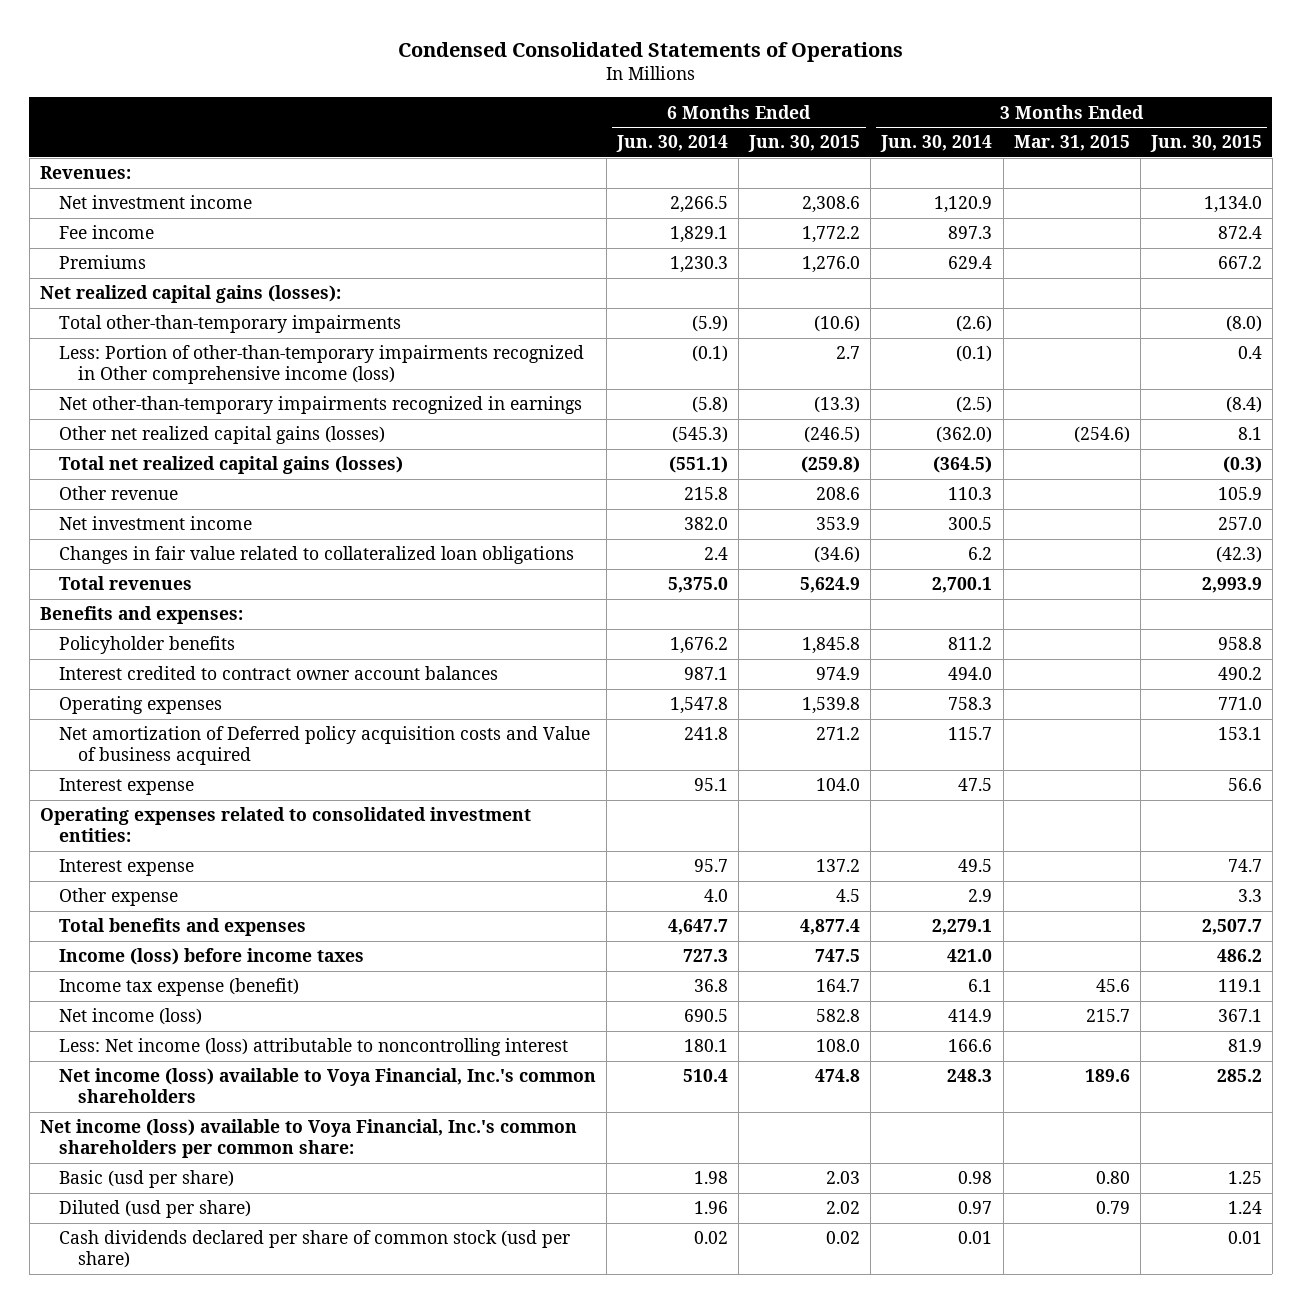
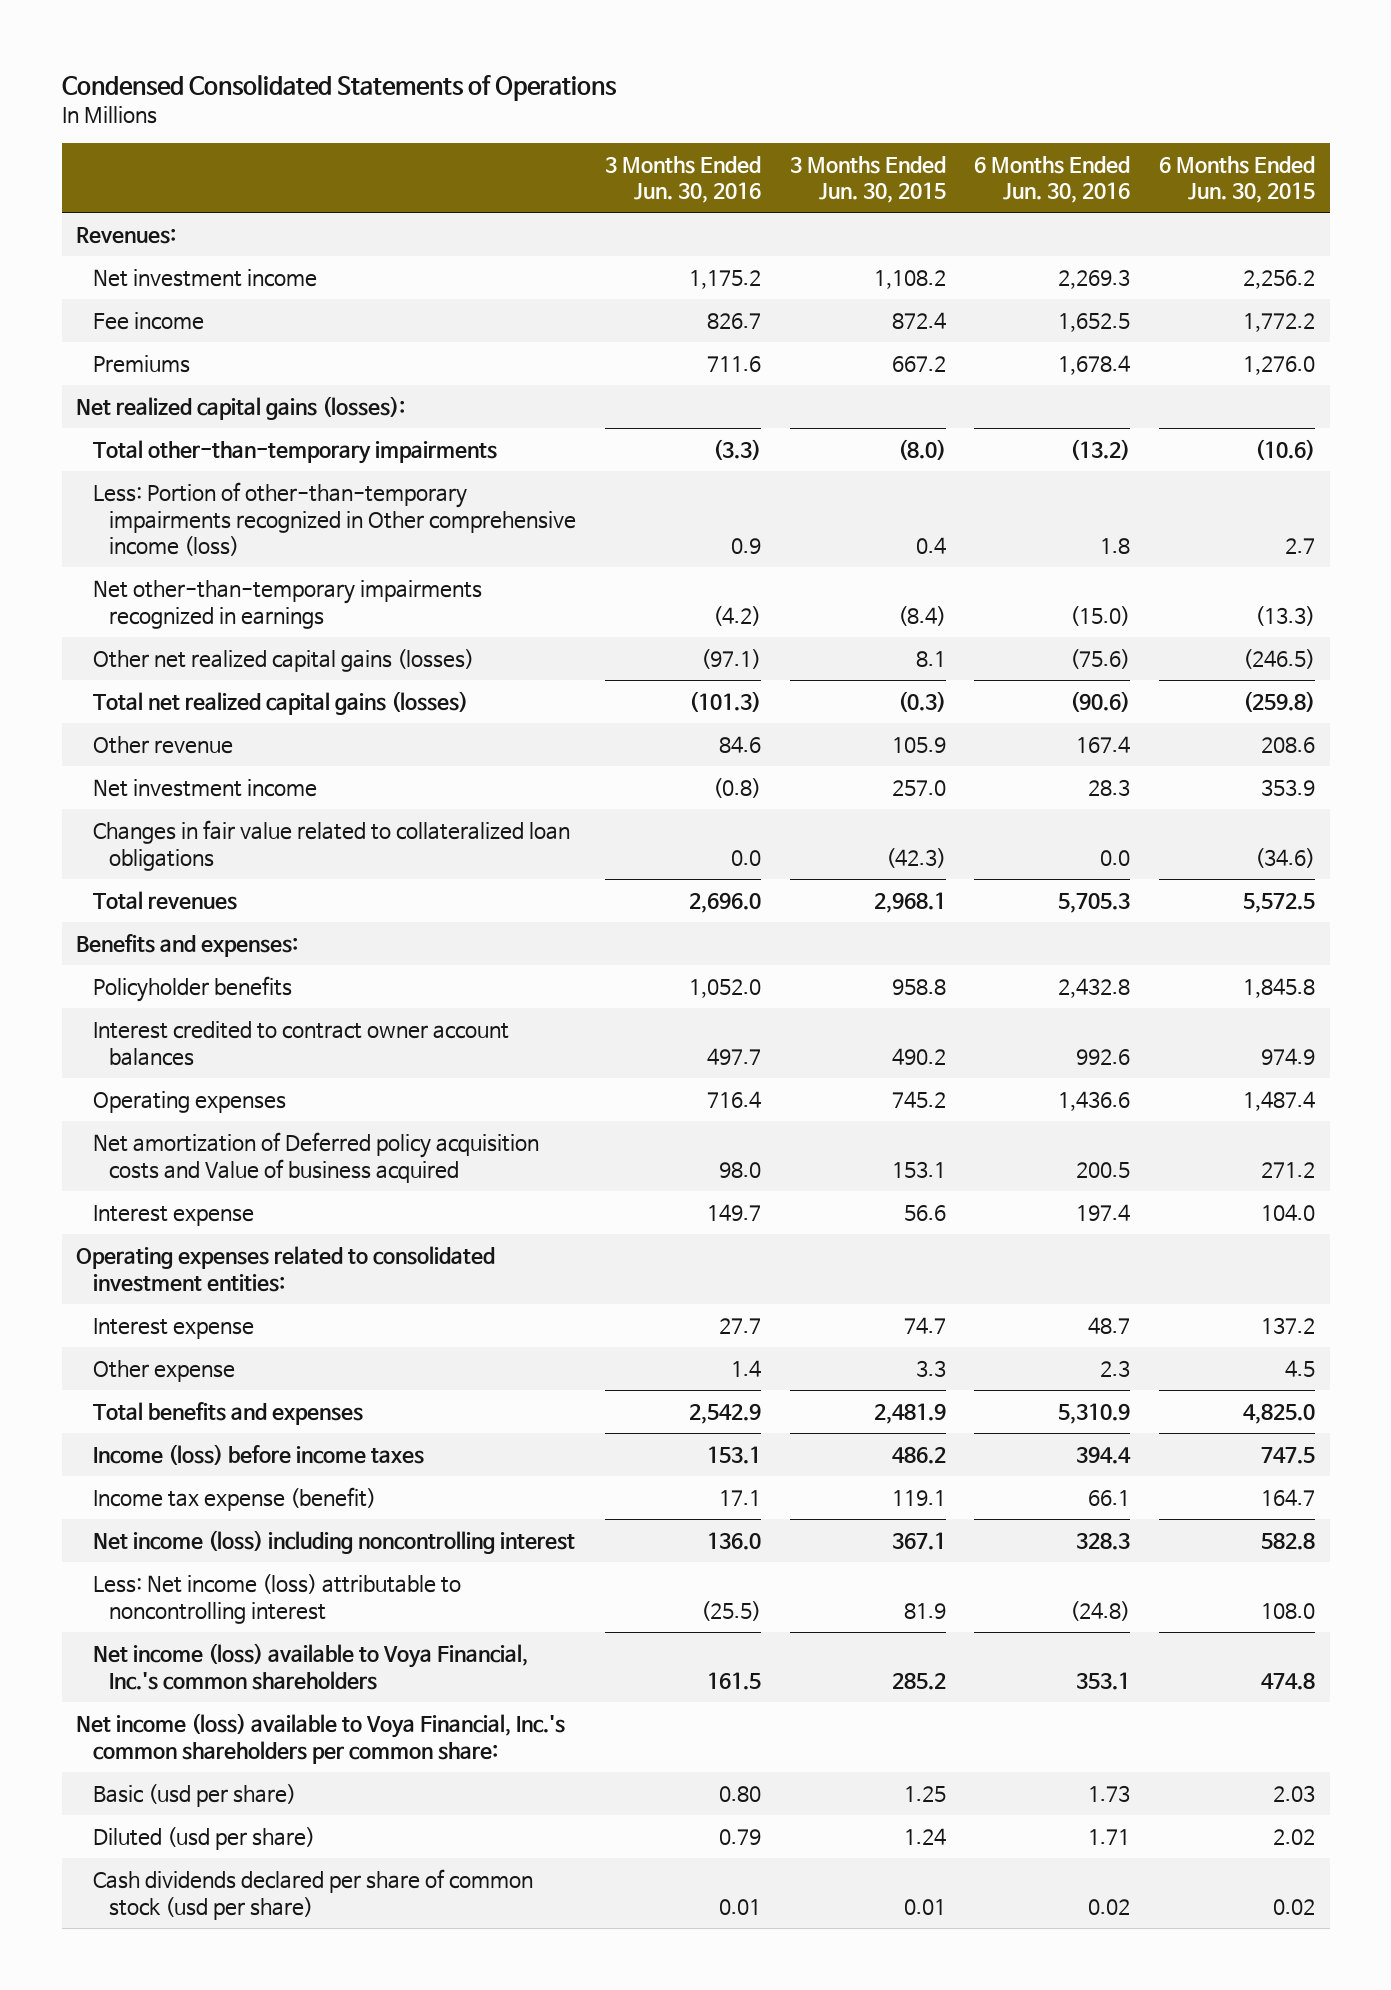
- | 6 Months Ended Jun. 30, 2014 | 6 Months Ended Jun. 30, 2015 | 3 Months Ended Jun. 30, 2014 | 3 Months Ended Mar. 31, 2015 | 3 Months Ended Jun. 30, 2015
+ | 3 Months Ended Jun. 30, 2016 | 3 Months Ended Jun. 30, 2015 | 6 Months Ended Jun. 30, 2016 | 6 Months Ended Jun. 30, 2015
- Net investment income | 2,266.5 | 2,308.6 | 1,120.9 | | 1,134.0
+ Net investment income | 1,175.2 | 1,108.2 | 2,269.3 | 2,256.2
- Total revenues | 5,375.0 | 5,624.9 | 2,700.1 | | 2,993.9
+ Total revenues | 2,696.0 | 2,968.1 | 5,705.3 | 5,572.5
- Operating expenses | 1,547.8 | 1,539.8 | 758.3 | | 771.0
+ Operating expenses | 716.4 | 745.2 | 1,436.6 | 1,487.4
- Total benefits and expenses | 4,647.7 | 4,877.4 | 2,279.1 | | 2,507.7
+ Total benefits and expenses | 2,542.9 | 2,481.9 | 5,310.9 | 4,825.0
- Net income (loss) | 690.5 | 582.8 | 414.9 | 215.7 | 367.1
+ Net income (loss) including noncontrolling interest | 136.0 | 367.1 | 328.3 | 582.8

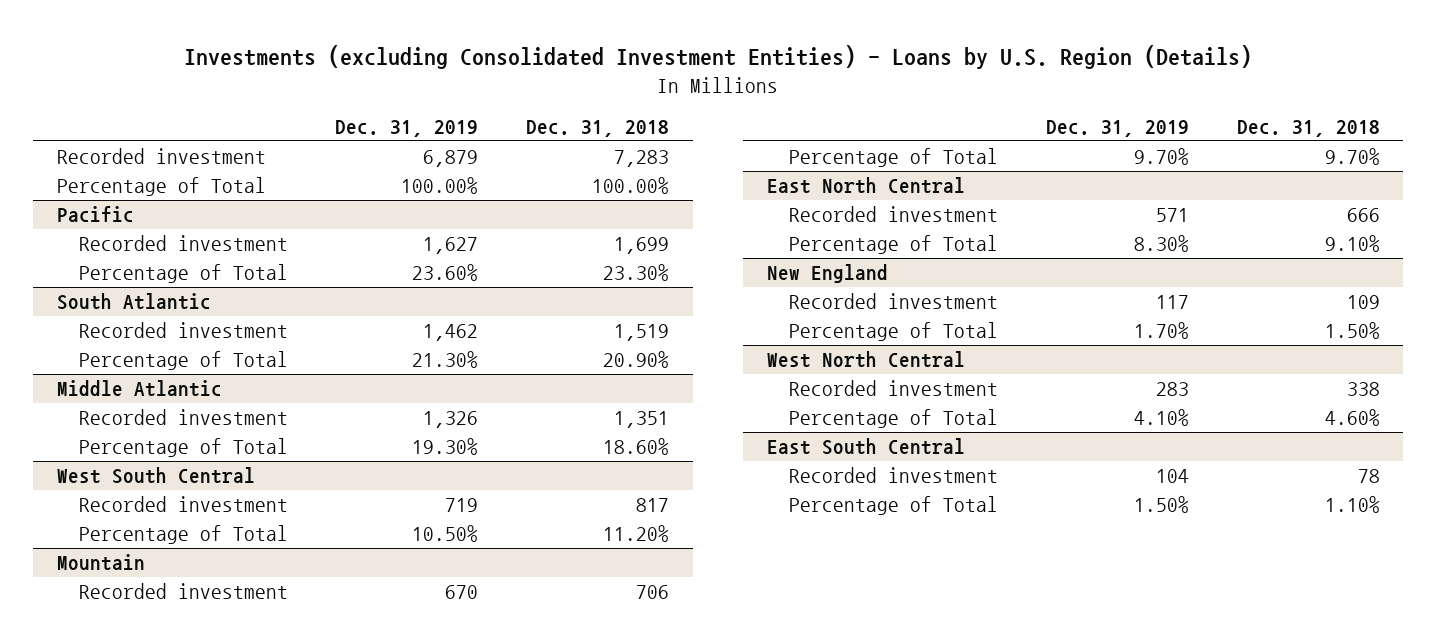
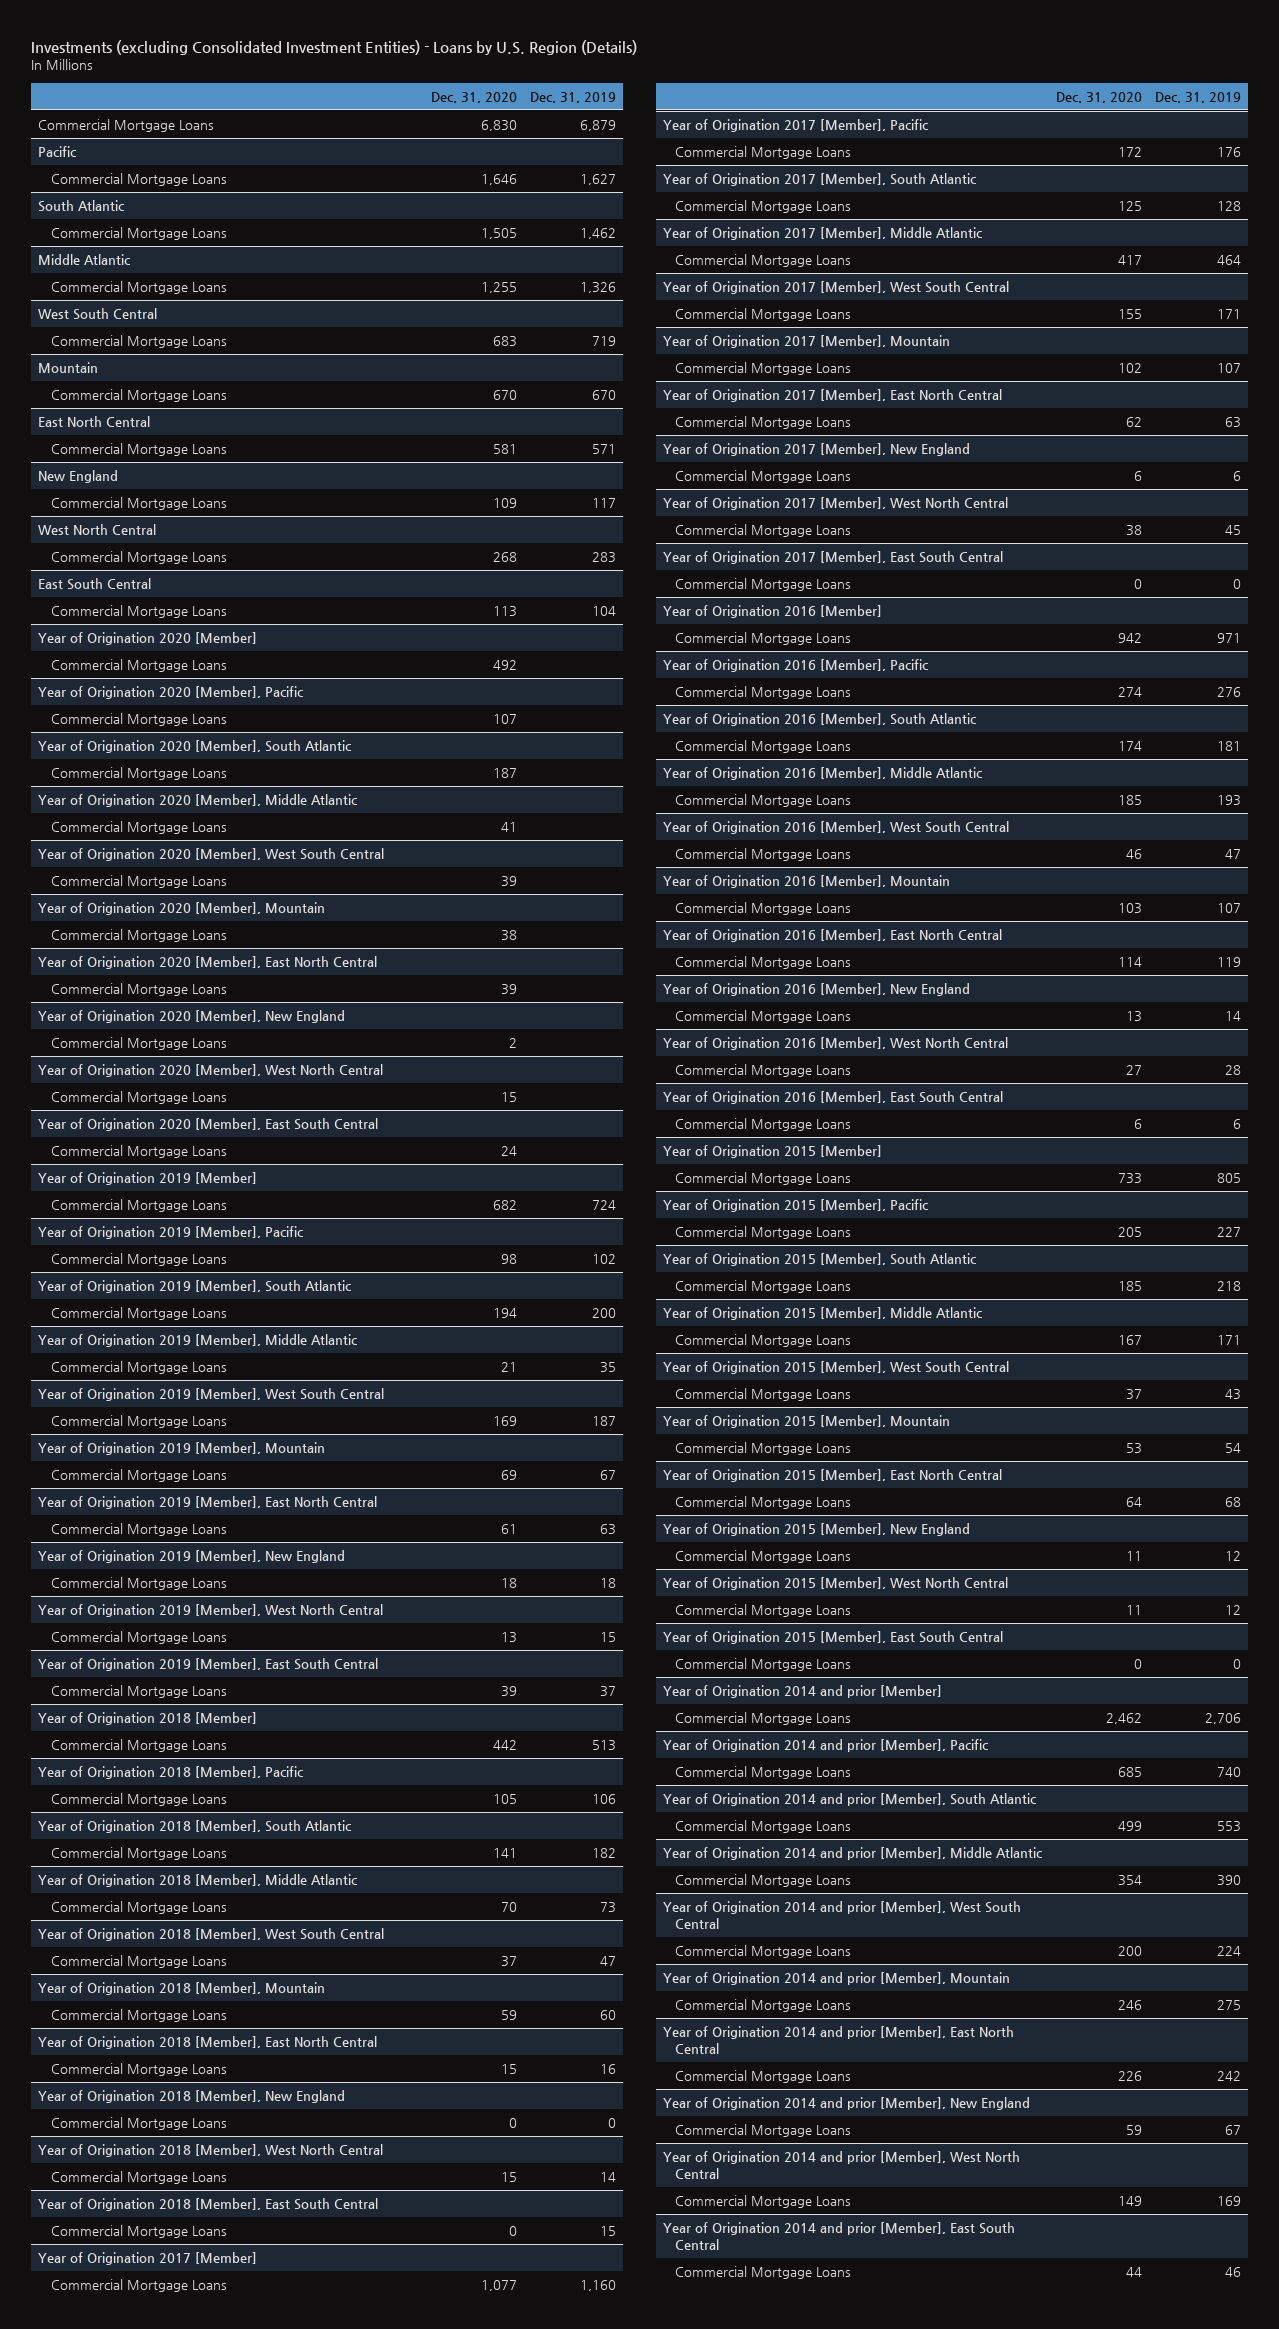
- | Dec. 31, 2019 | Dec. 31, 2018
+ | Dec. 31, 2020 | Dec. 31, 2019
- Recorded investment | 6,879 | 7,283
- Percentage of Total | 100.00% | 100.00%
+ Commercial Mortgage Loans | 6,830 | 6,879
@ Pacific
- Recorded investment | 1,627 | 1,699
- Percentage of Total | 23.60% | 23.30%
+ Commercial Mortgage Loans | 1,646 | 1,627
@ South Atlantic
- Recorded investment | 1,462 | 1,519
- Percentage of Total | 21.30% | 20.90%
+ Commercial Mortgage Loans | 1,505 | 1,462
@ Middle Atlantic
- Recorded investment | 1,326 | 1,351
- Percentage of Total | 19.30% | 18.60%
+ Commercial Mortgage Loans | 1,255 | 1,326
@ West South Central
- Recorded investment | 719 | 817
- Percentage of Total | 10.50% | 11.20%
+ Commercial Mortgage Loans | 683 | 719
@ Mountain
- Recorded investment | 670 | 706
- Percentage of Total | 9.70% | 9.70%
+ Commercial Mortgage Loans | 670 | 670
@ East North Central
- Recorded investment | 571 | 666
- Percentage of Total | 8.30% | 9.10%
+ Commercial Mortgage Loans | 581 | 571
@ New England
- Recorded investment | 117 | 109
- Percentage of Total | 1.70% | 1.50%
+ Commercial Mortgage Loans | 109 | 117
@ West North Central
- Recorded investment | 283 | 338
- Percentage of Total | 4.10% | 4.60%
+ Commercial Mortgage Loans | 268 | 283
@ East South Central
- Recorded investment | 104 | 78
- Percentage of Total | 1.50% | 1.10%
+ Commercial Mortgage Loans | 113 | 104
+ Year of Origination 2020 [Member]
+ Commercial Mortgage Loans | 492 |
+ Year of Origination 2020 [Member], Pacific
+ Commercial Mortgage Loans | 107 |
+ Year of Origination 2020 [Member], South Atlantic
+ Commercial Mortgage Loans | 187 |
+ Year of Origination 2020 [Member], Middle Atlantic
+ Commercial Mortgage Loans | 41 |
+ Year of Origination 2020 [Member], West South Central
+ Commercial Mortgage Loans | 39 |
+ Year of Origination 2020 [Member], Mountain
+ Commercial Mortgage Loans | 38 |
+ Year of Origination 2020 [Member], East North Central
+ Commercial Mortgage Loans | 39 |
+ Year of Origination 2020 [Member], New England
+ Commercial Mortgage Loans | 2 |
+ Year of Origination 2020 [Member], West North Central
+ Commercial Mortgage Loans | 15 |
+ Year of Origination 2020 [Member], East South Central
+ Commercial Mortgage Loans | 24 |
+ Year of Origination 2019 [Member]
+ Commercial Mortgage Loans | 682 | 724
+ Year of Origination 2019 [Member], Pacific
+ Commercial Mortgage Loans | 98 | 102
+ Year of Origination 2019 [Member], South Atlantic
+ Commercial Mortgage Loans | 194 | 200
+ Year of Origination 2019 [Member], Middle Atlantic
+ Commercial Mortgage Loans | 21 | 35
+ Year of Origination 2019 [Member], West South Central
+ Commercial Mortgage Loans | 169 | 187
+ Year of Origination 2019 [Member], Mountain
+ Commercial Mortgage Loans | 69 | 67
+ Year of Origination 2019 [Member], East North Central
+ Commercial Mortgage Loans | 61 | 63
+ Year of Origination 2019 [Member], New England
+ Commercial Mortgage Loans | 18 | 18
+ Year of Origination 2019 [Member], West North Central
+ Commercial Mortgage Loans | 13 | 15
+ Year of Origination 2019 [Member], East South Central
+ Commercial Mortgage Loans | 39 | 37
+ Year of Origination 2018 [Member]
+ Commercial Mortgage Loans | 442 | 513
+ Year of Origination 2018 [Member], Pacific
+ Commercial Mortgage Loans | 105 | 106
+ Year of Origination 2018 [Member], South Atlantic
+ Commercial Mortgage Loans | 141 | 182
+ Year of Origination 2018 [Member], Middle Atlantic
+ Commercial Mortgage Loans | 70 | 73
+ Year of Origination 2018 [Member], West South Central
+ Commercial Mortgage Loans | 37 | 47
+ Year of Origination 2018 [Member], Mountain
+ Commercial Mortgage Loans | 59 | 60
+ Year of Origination 2018 [Member], East North Central
+ Commercial Mortgage Loans | 15 | 16
+ Year of Origination 2018 [Member], New England
+ Commercial Mortgage Loans | 0 | 0
+ Year of Origination 2018 [Member], West North Central
+ Commercial Mortgage Loans | 15 | 14
+ Year of Origination 2018 [Member], East South Central
+ Commercial Mortgage Loans | 0 | 15
+ Year of Origination 2017 [Member]
+ Commercial Mortgage Loans | 1,077 | 1,160
+ Year of Origination 2017 [Member], Pacific
+ Commercial Mortgage Loans | 172 | 176
+ Year of Origination 2017 [Member], South Atlantic
+ Commercial Mortgage Loans | 125 | 128
+ Year of Origination 2017 [Member], Middle Atlantic
+ Commercial Mortgage Loans | 417 | 464
+ Year of Origination 2017 [Member], West South Central
+ Commercial Mortgage Loans | 155 | 171
+ Year of Origination 2017 [Member], Mountain
+ Commercial Mortgage Loans | 102 | 107
+ Year of Origination 2017 [Member], East North Central
+ Commercial Mortgage Loans | 62 | 63
+ Year of Origination 2017 [Member], New England
+ Commercial Mortgage Loans | 6 | 6
+ Year of Origination 2017 [Member], West North Central
+ Commercial Mortgage Loans | 38 | 45
+ Year of Origination 2017 [Member], East South Central
+ Commercial Mortgage Loans | 0 | 0
+ Year of Origination 2016 [Member]
+ Commercial Mortgage Loans | 942 | 971
+ Year of Origination 2016 [Member], Pacific
+ Commercial Mortgage Loans | 274 | 276
+ Year of Origination 2016 [Member], South Atlantic
+ Commercial Mortgage Loans | 174 | 181
+ Year of Origination 2016 [Member], Middle Atlantic
+ Commercial Mortgage Loans | 185 | 193
+ Year of Origination 2016 [Member], West South Central
+ Commercial Mortgage Loans | 46 | 47
+ Year of Origination 2016 [Member], Mountain
+ Commercial Mortgage Loans | 103 | 107
+ Year of Origination 2016 [Member], East North Central
+ Commercial Mortgage Loans | 114 | 119
+ Year of Origination 2016 [Member], New England
+ Commercial Mortgage Loans | 13 | 14
+ Year of Origination 2016 [Member], West North Central
+ Commercial Mortgage Loans | 27 | 28
+ Year of Origination 2016 [Member], East South Central
+ Commercial Mortgage Loans | 6 | 6
+ Year of Origination 2015 [Member]
+ Commercial Mortgage Loans | 733 | 805
+ Year of Origination 2015 [Member], Pacific
+ Commercial Mortgage Loans | 205 | 227
+ Year of Origination 2015 [Member], South Atlantic
+ Commercial Mortgage Loans | 185 | 218
+ Year of Origination 2015 [Member], Middle Atlantic
+ Commercial Mortgage Loans | 167 | 171
+ Year of Origination 2015 [Member], West South Central
+ Commercial Mortgage Loans | 37 | 43
+ Year of Origination 2015 [Member], Mountain
+ Commercial Mortgage Loans | 53 | 54
+ Year of Origination 2015 [Member], East North Central
+ Commercial Mortgage Loans | 64 | 68
+ Year of Origination 2015 [Member], New England
+ Commercial Mortgage Loans | 11 | 12
+ Year of Origination 2015 [Member], West North Central
+ Commercial Mortgage Loans | 11 | 12
+ Year of Origination 2015 [Member], East South Central
+ Commercial Mortgage Loans | 0 | 0
+ Year of Origination 2014 and prior [Member]
+ Commercial Mortgage Loans | 2,462 | 2,706
+ Year of Origination 2014 and prior [Member], Pacific
+ Commercial Mortgage Loans | 685 | 740
+ Year of Origination 2014 and prior [Member], South Atlantic
+ Commercial Mortgage Loans | 499 | 553
+ Year of Origination 2014 and prior [Member], Middle Atlantic
+ Commercial Mortgage Loans | 354 | 390
+ Year of Origination 2014 and prior [Member], West South Central
+ Commercial Mortgage Loans | 200 | 224
+ Year of Origination 2014 and prior [Member], Mountain
+ Commercial Mortgage Loans | 246 | 275
+ Year of Origination 2014 and prior [Member], East North Central
+ Commercial Mortgage Loans | 226 | 242
+ Year of Origination 2014 and prior [Member], New England
+ Commercial Mortgage Loans | 59 | 67
+ Year of Origination 2014 and prior [Member], West North Central
+ Commercial Mortgage Loans | 149 | 169
+ Year of Origination 2014 and prior [Member], East South Central
+ Commercial Mortgage Loans | 44 | 46

